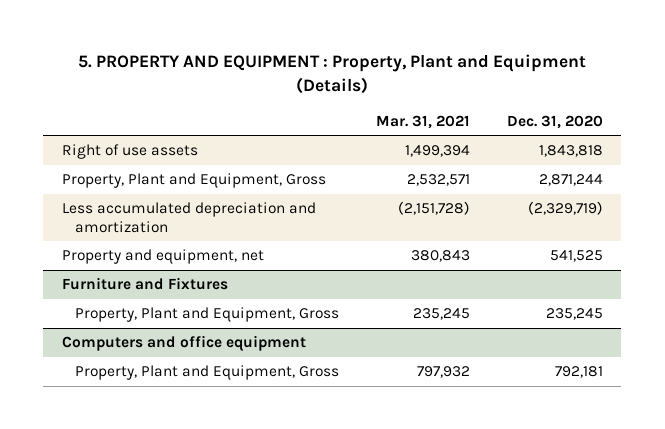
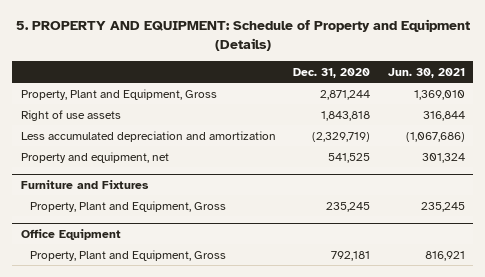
- 5. PROPERTY AND EQUIPMENT : Property, Plant and Equipment (Details)
+ 5. PROPERTY AND EQUIPMENT: Schedule of Property and Equipment (Details)
- | Mar. 31, 2021 | Dec. 31, 2020
+ | Dec. 31, 2020 | Jun. 30, 2021
moved down: Right of use assets | 1,843,818 | 316,844
- Computers and office equipment
+ Office Equipment

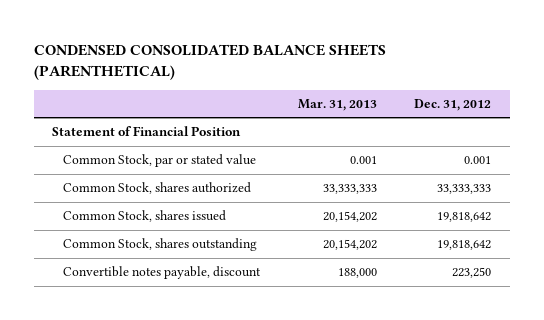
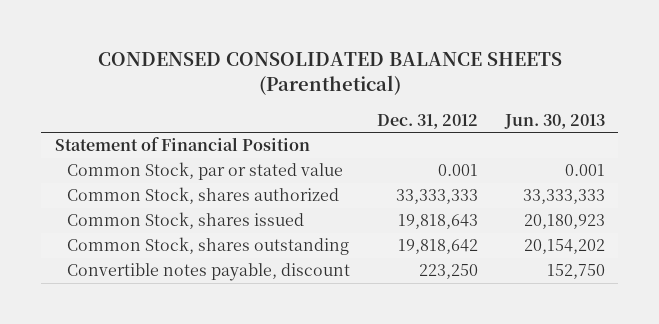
- CONDENSED CONSOLIDATED BALANCE SHEETS (PARENTHETICAL)
+ CONDENSED CONSOLIDATED BALANCE SHEETS (Parenthetical)
- | Mar. 31, 2013 | Dec. 31, 2012
+ | Dec. 31, 2012 | Jun. 30, 2013
- Common Stock, shares issued | 20,154,202 | 19,818,642
+ Common Stock, shares issued | 19,818,643 | 20,180,923

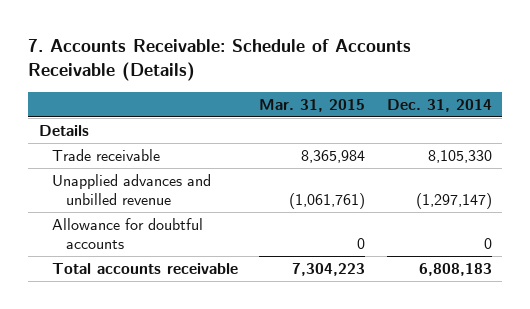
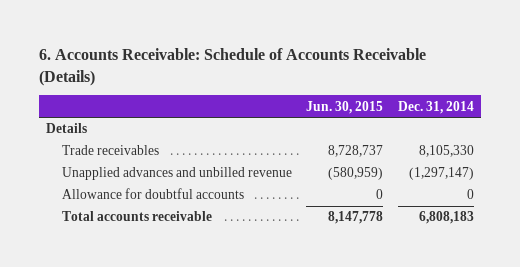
- 7. Accounts Receivable: Schedule of Accounts Receivable (Details)
+ 6. Accounts Receivable: Schedule of Accounts Receivable (Details)
- | Mar. 31, 2015 | Dec. 31, 2014
+ | Jun. 30, 2015 | Dec. 31, 2014
- Trade receivable | 8,365,984 | 8,105,330
+ Trade receivables | 8,728,737 | 8,105,330

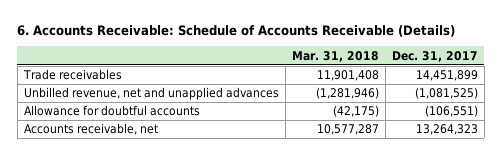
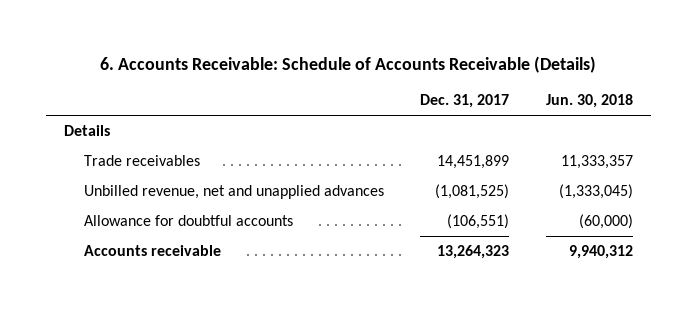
- | Mar. 31, 2018 | Dec. 31, 2017
+ | Dec. 31, 2017 | Jun. 30, 2018
+ Details
- Accounts receivable, net | 10,577,287 | 13,264,323
+ Accounts receivable | 13,264,323 | 9,940,312

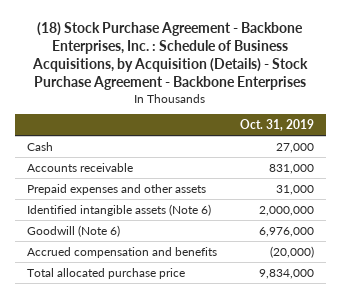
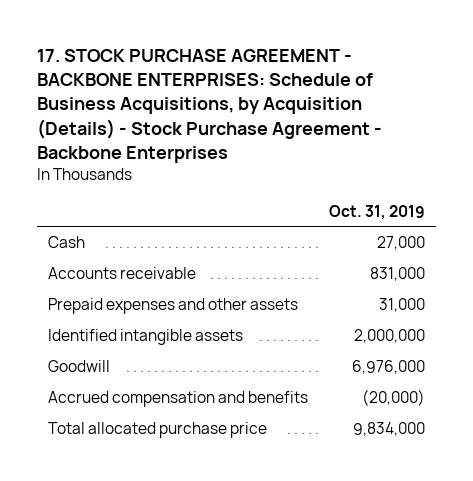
- (18) Stock Purchase Agreement - Backbone Enterprises, Inc. : Schedule of Business Acquisitions, by Acquisition (Details) - Stock Purchase Agreement - Backbone Enterprises
+ 17. STOCK PURCHASE AGREEMENT - BACKBONE ENTERPRISES: Schedule of Business Acquisitions, by Acquisition (Details) - Stock Purchase Agreement - Backbone Enterprises
- Identified intangible assets (Note 6) | 2,000,000
- Goodwill (Note 6) | 6,976,000
+ Identified intangible assets | 2,000,000
+ Goodwill | 6,976,000

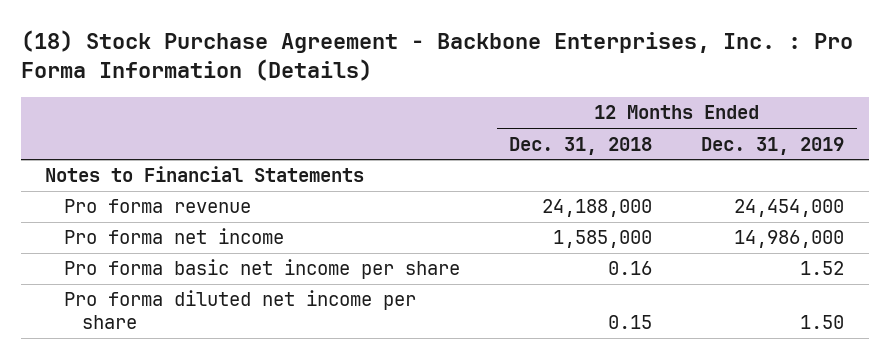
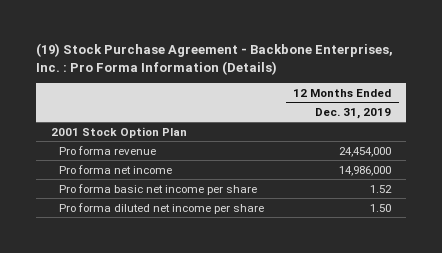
- (18) Stock Purchase Agreement - Backbone Enterprises, Inc. : Pro Forma Information (Details)
+ (19) Stock Purchase Agreement - Backbone Enterprises, Inc. : Pro Forma Information (Details)
- | 12 Months Ended Dec. 31, 2018 | 12 Months Ended Dec. 31, 2019
+ | 12 Months Ended Dec. 31, 2019
- Notes to Financial Statements
+ 2001 Stock Option Plan

